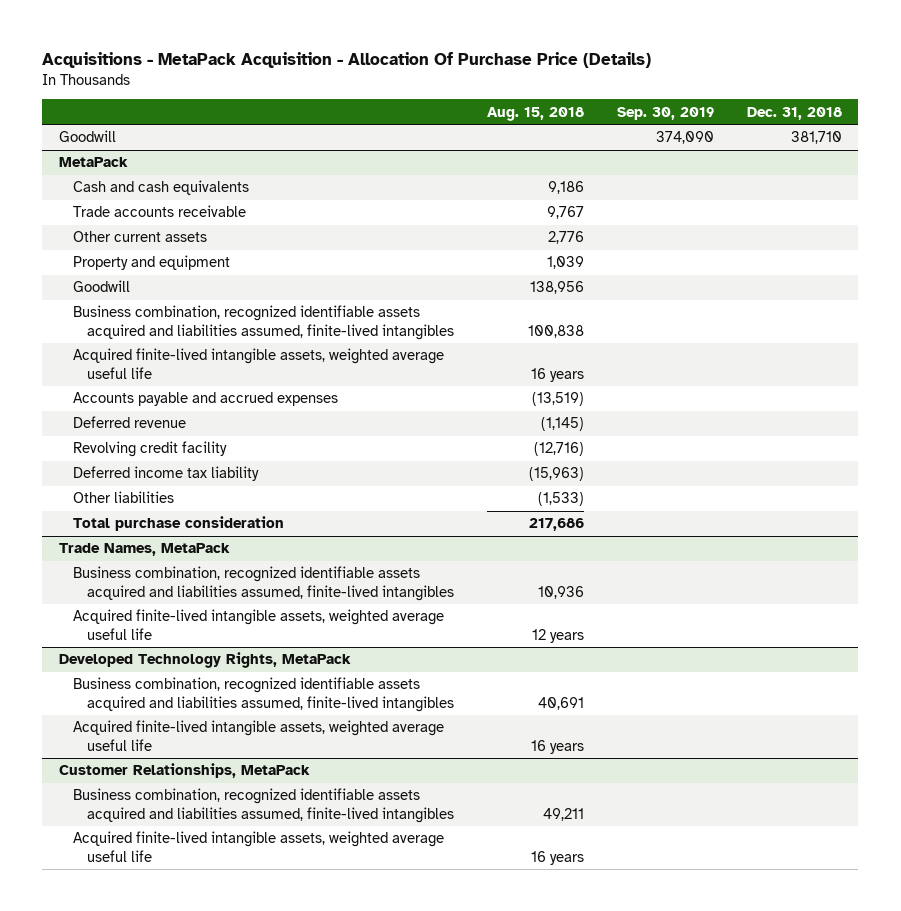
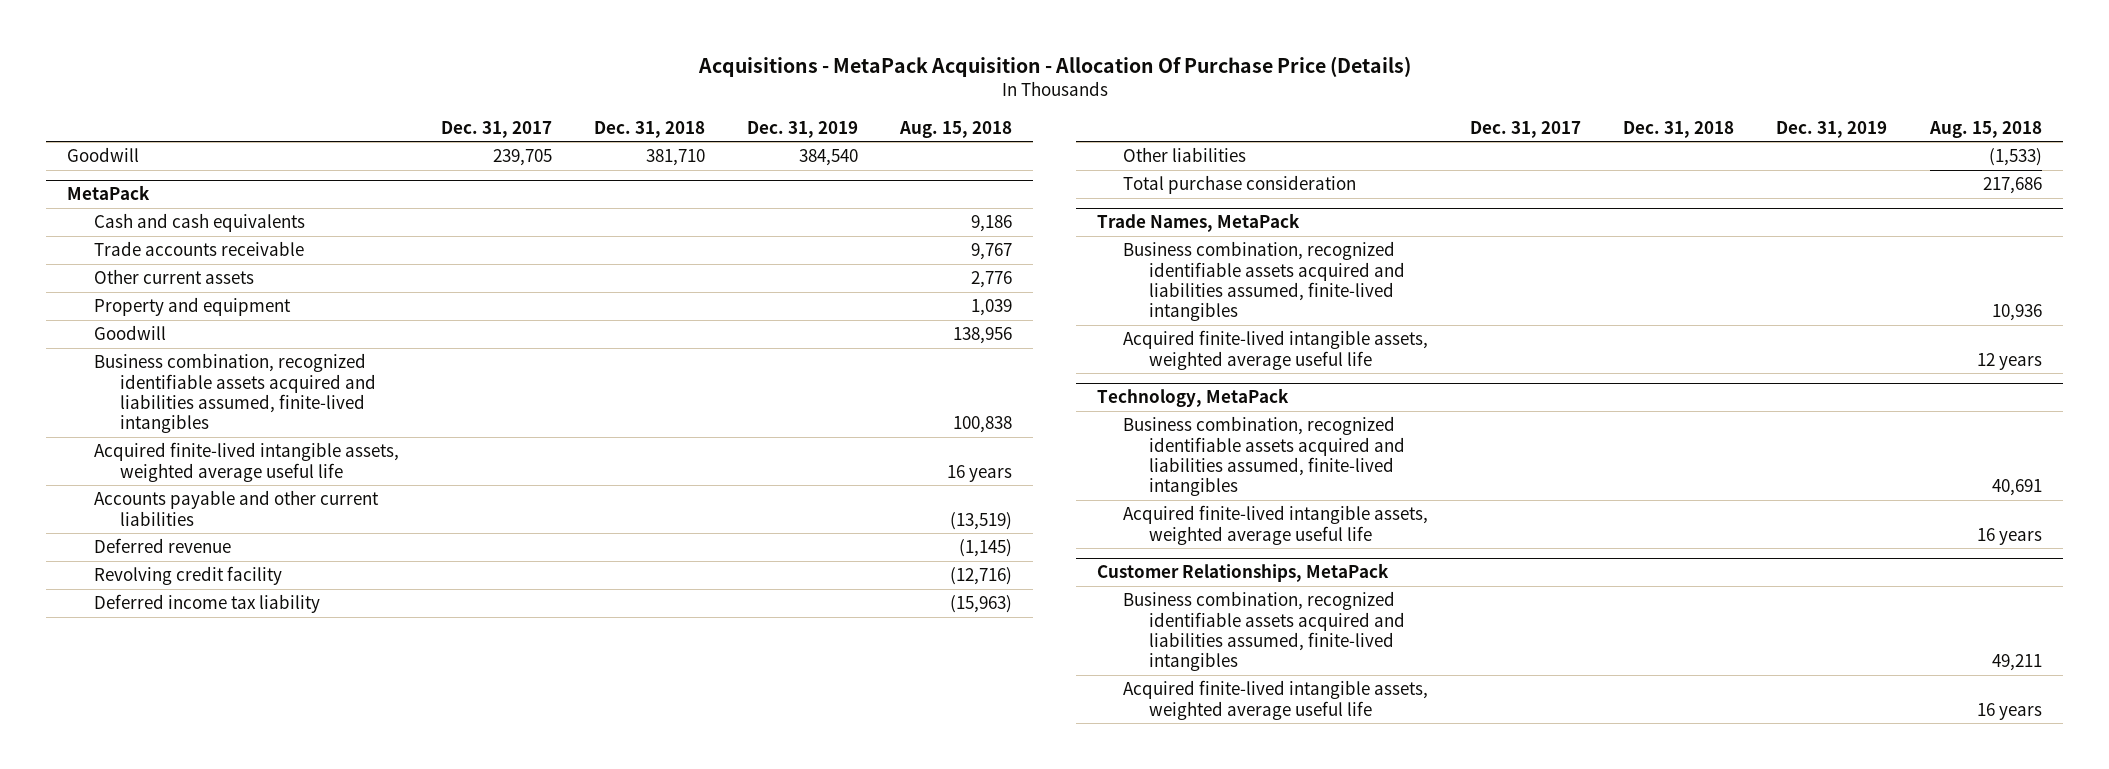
- | Aug. 15, 2018 | Sep. 30, 2019 | Dec. 31, 2018
+ | Dec. 31, 2017 | Dec. 31, 2018 | Dec. 31, 2019 | Aug. 15, 2018
@ MetaPack
- Accounts payable and accrued expenses | (13,519) | |
+ Accounts payable and other current liabilities | | | | (13,519)
- Developed Technology Rights, MetaPack
+ Technology, MetaPack

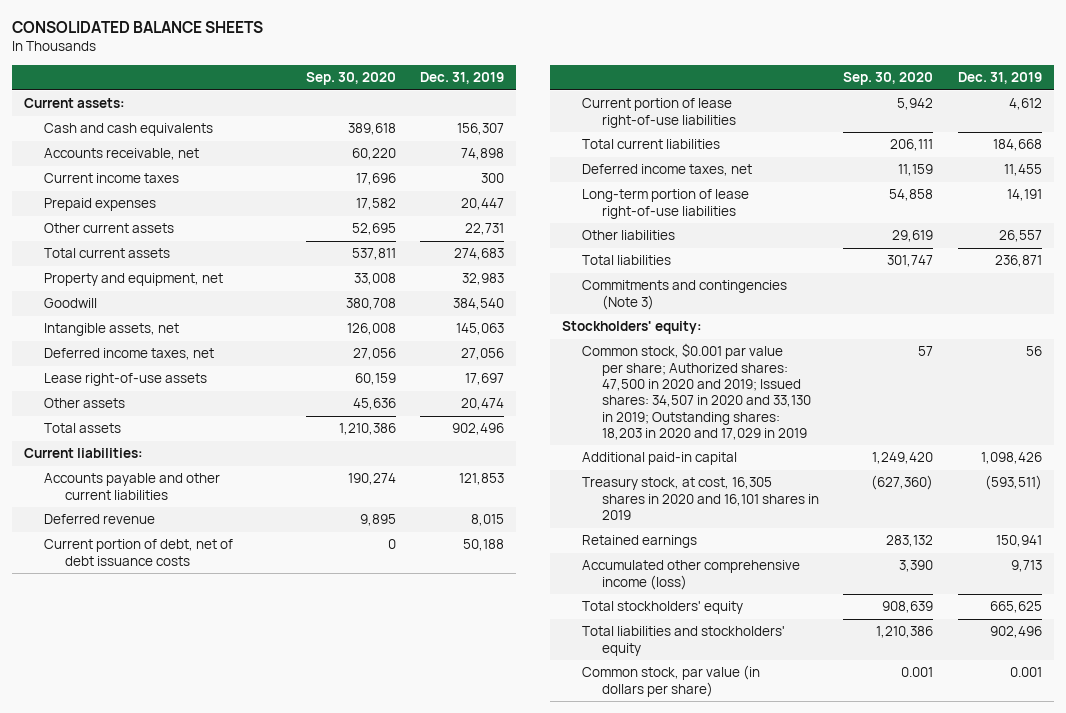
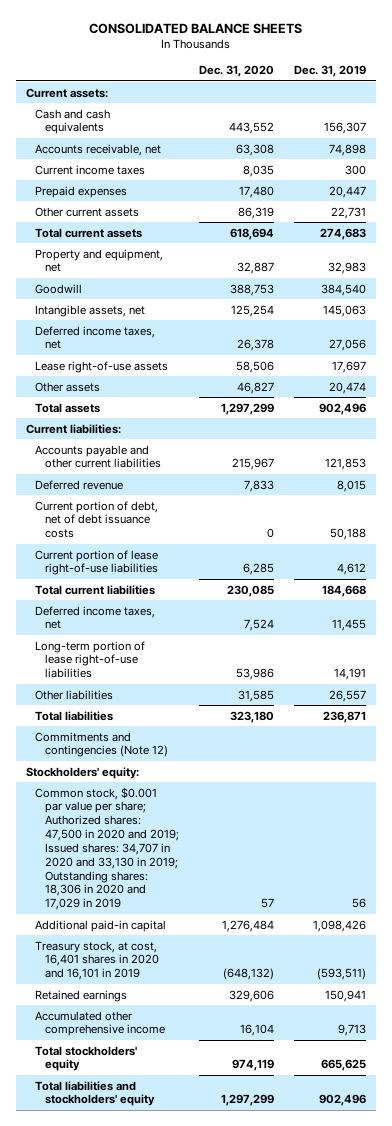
- | Sep. 30, 2020 | Dec. 31, 2019
+ | Dec. 31, 2020 | Dec. 31, 2019
- Commitments and contingencies (Note 3)
+ Commitments and contingencies (Note 12)
- Common stock, $0.001 par value per share; Authorized shares: 47,500 in 2020 and 2019; Issued shares: 34,507 in 2020 and 33,130 in 2019; Outstanding shares: 18,203 in 2020 and 17,029 in 2019 | 57 | 56
+ Common stock, $0.001 par value per share; Authorized shares: 47,500 in 2020 and 2019; Issued shares: 34,707 in 2020 and 33,130 in 2019; Outstanding shares: 18,306 in 2020 and 17,029 in 2019 | 57 | 56
- Treasury stock, at cost, 16,305 shares in 2020 and 16,101 shares in 2019 | (627,360) | (593,511)
+ Treasury stock, at cost, 16,401 shares in 2020 and 16,101 in 2019 | (648,132) | (593,511)
- Accumulated other comprehensive income (loss) | 3,390 | 9,713
+ Accumulated other comprehensive income | 16,104 | 9,713
- Common stock, par value (in dollars per share) | 0.001 | 0.001

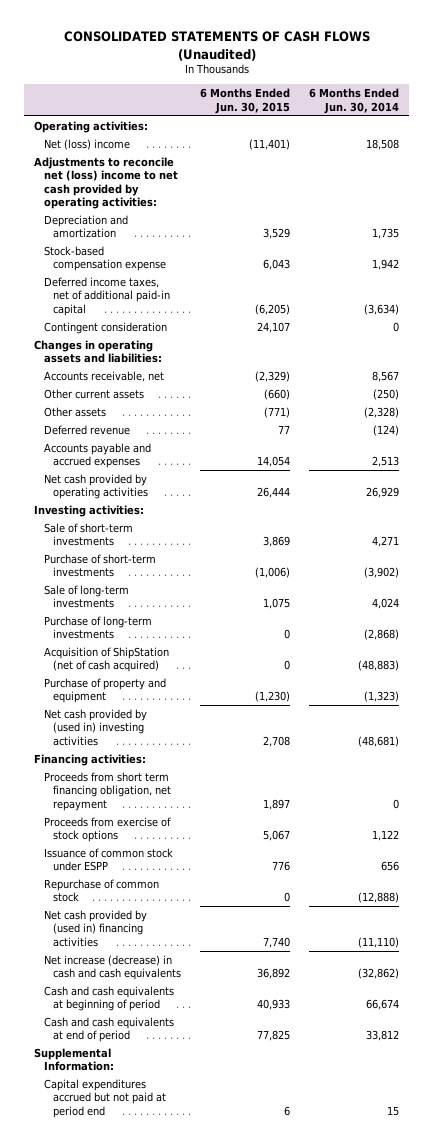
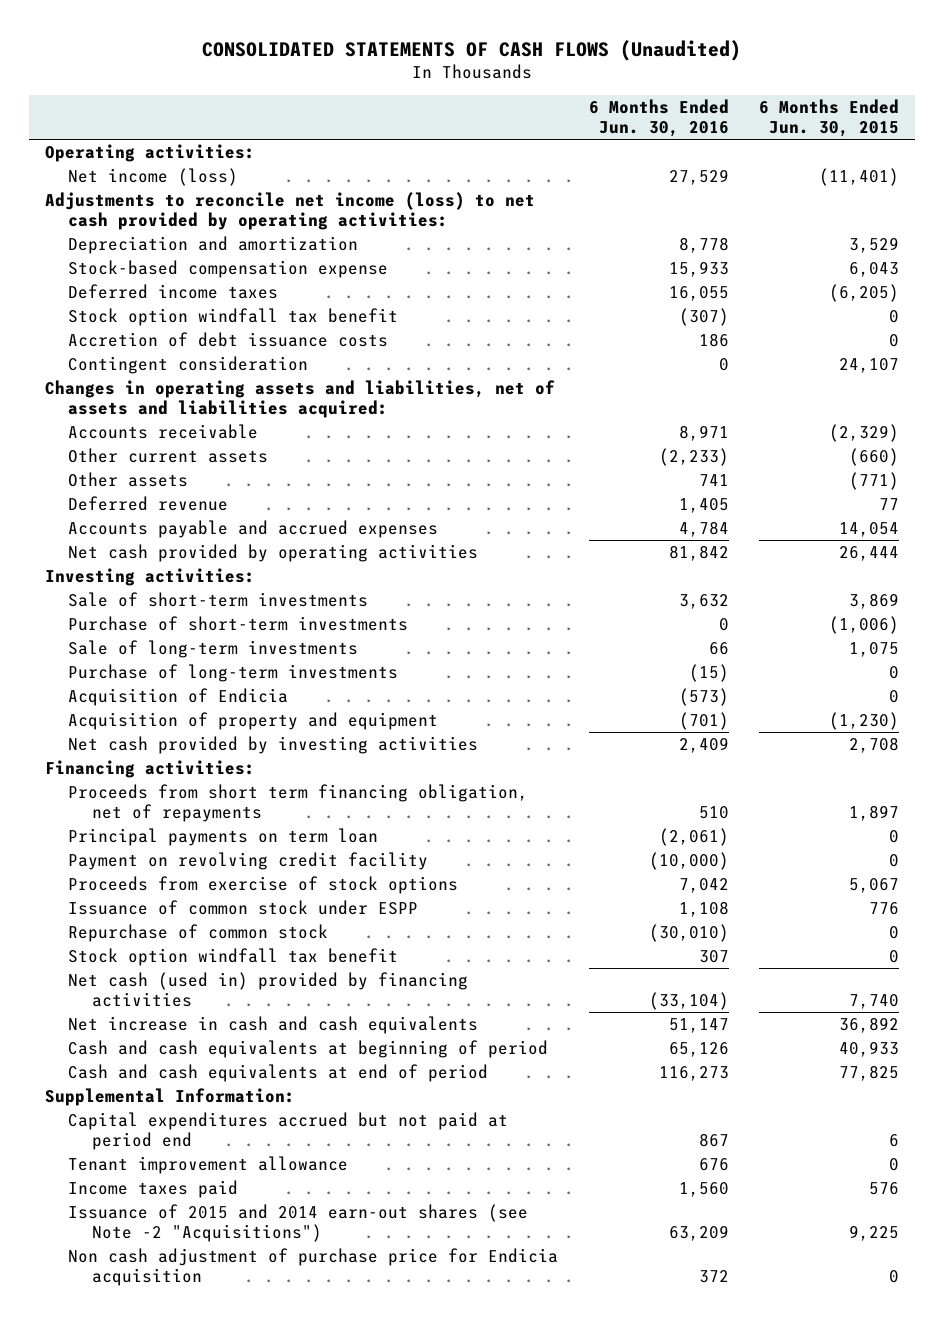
- | 6 Months Ended Jun. 30, 2015 | 6 Months Ended Jun. 30, 2014
+ | 6 Months Ended Jun. 30, 2016 | 6 Months Ended Jun. 30, 2015
- Net (loss) income | (11,401) | 18,508
- Adjustments to reconcile net (loss) income to net cash provided by operating activities:
+ Net income (loss) | 27,529 | (11,401)
+ Adjustments to reconcile net income (loss) to net cash provided by operating activities:
- Deferred income taxes, net of additional paid-in capital | (6,205) | (3,634)
+ Deferred income taxes | 16,055 | (6,205)
+ Stock option windfall tax benefit | (307) | 0
+ Accretion of debt issuance costs | 186 | 0
- Changes in operating assets and liabilities:
- Accounts receivable, net | (2,329) | 8,567
+ Changes in operating assets and liabilities, net of assets and liabilities acquired:
+ Accounts receivable | 8,971 | (2,329)
- Acquisition of ShipStation (net of cash acquired) | 0 | (48,883)
- Purchase of property and equipment | (1,230) | (1,323)
- Net cash provided by (used in) investing activities | 2,708 | (48,681)
+ Acquisition of Endicia | (573) | 0
+ Acquisition of property and equipment | (701) | (1,230)
+ Net cash provided by investing activities | 2,409 | 2,708
- Proceeds from short term financing obligation, net repayment | 1,897 | 0
+ Proceeds from short term financing obligation, net of repayments | 510 | 1,897
+ Principal payments on term loan | (2,061) | 0
+ Payment on revolving credit facility | (10,000) | 0
- Net cash provided by (used in) financing activities | 7,740 | (11,110)
- Net increase (decrease) in cash and cash equivalents | 36,892 | (32,862)
+ Stock option windfall tax benefit | 307 | 0
+ Net cash (used in) provided by financing activities | (33,104) | 7,740
+ Net increase in cash and cash equivalents | 51,147 | 36,892
+ Tenant improvement allowance | 676 | 0
+ Income taxes paid | 1,560 | 576
+ Issuance of 2015 and 2014 earn-out shares (see Note -2 "Acquisitions") | 63,209 | 9,225
+ Non cash adjustment of purchase price for Endicia acquisition | 372 | 0

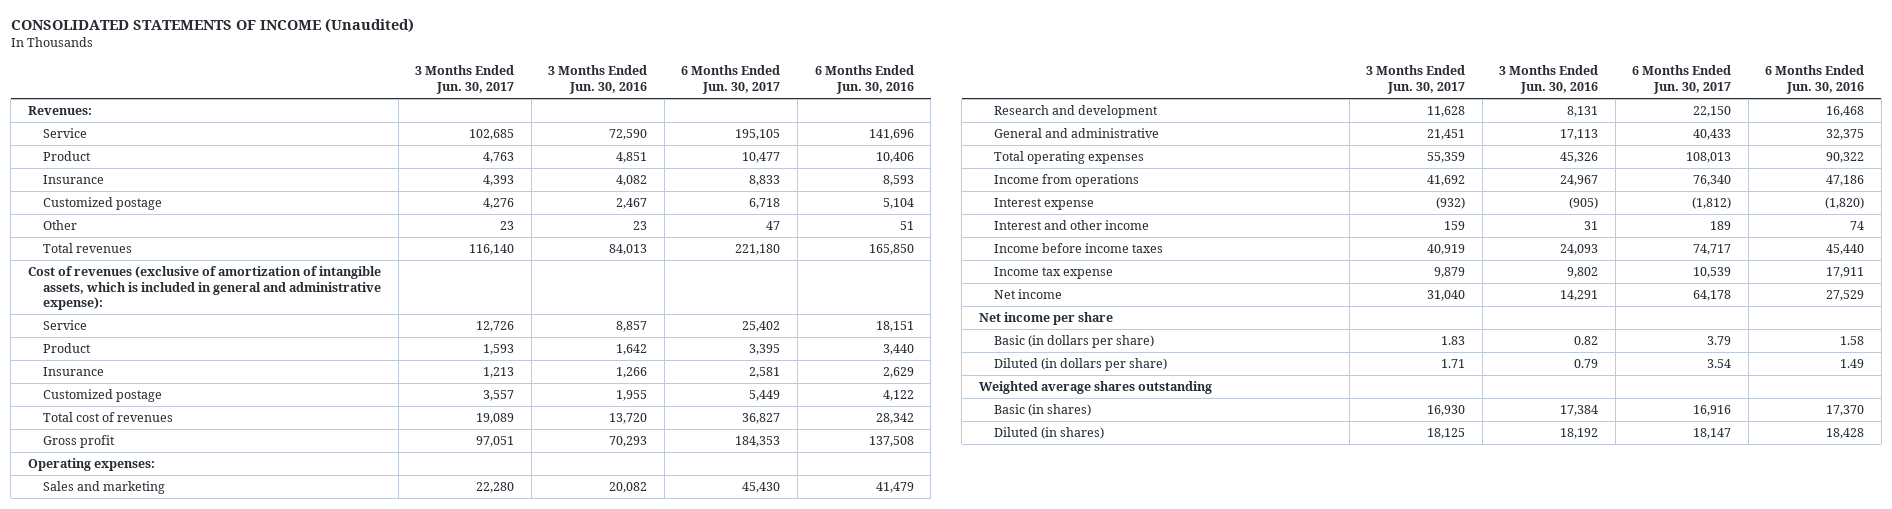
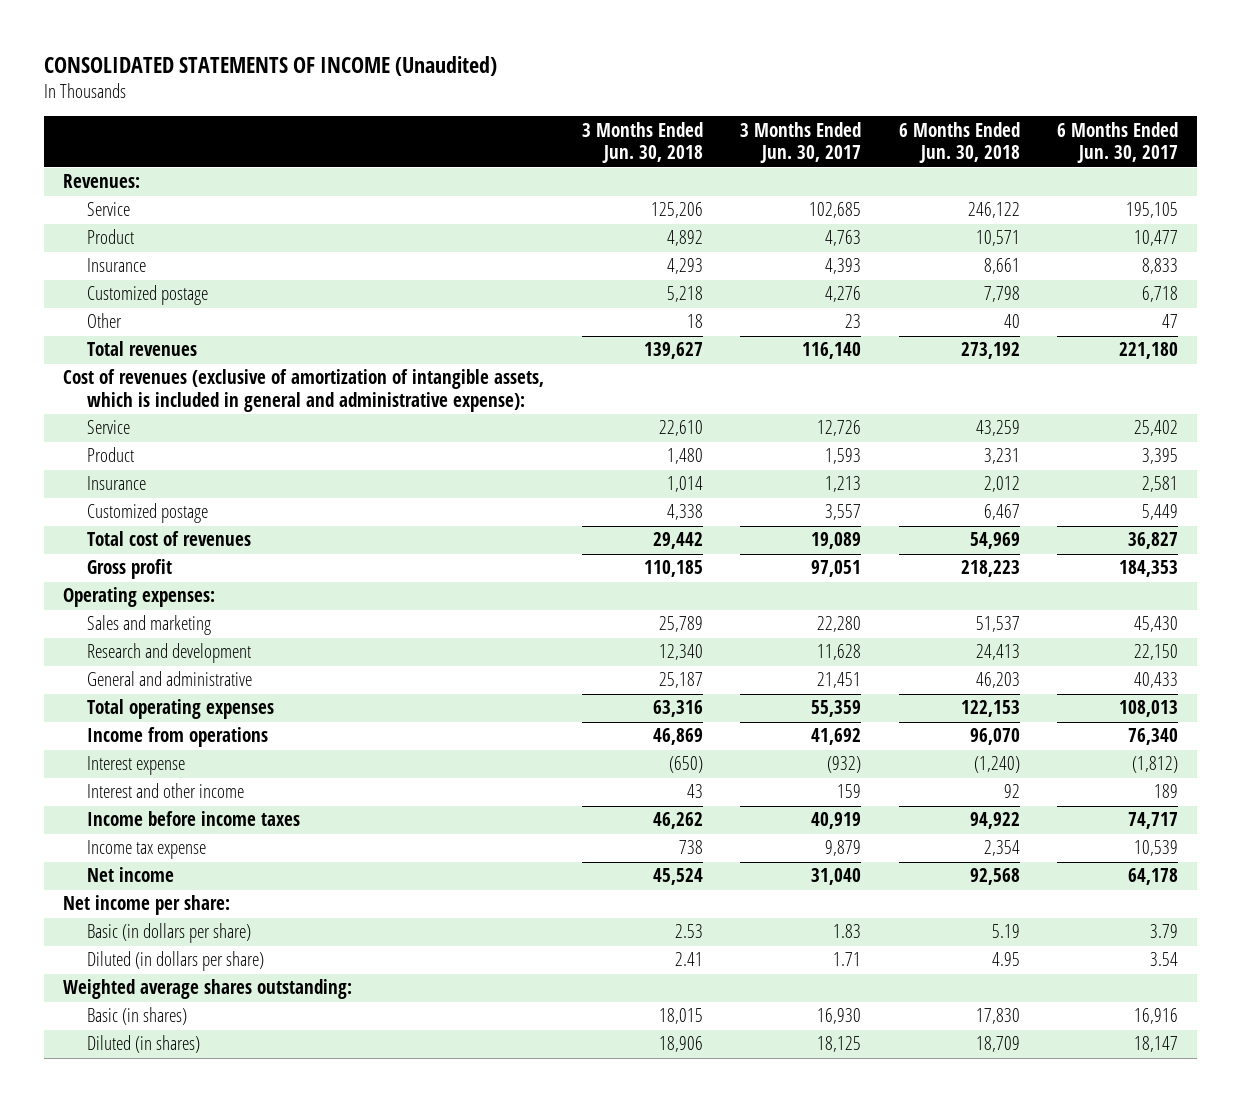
- | 3 Months Ended Jun. 30, 2017 | 3 Months Ended Jun. 30, 2016 | 6 Months Ended Jun. 30, 2017 | 6 Months Ended Jun. 30, 2016
+ | 3 Months Ended Jun. 30, 2018 | 3 Months Ended Jun. 30, 2017 | 6 Months Ended Jun. 30, 2018 | 6 Months Ended Jun. 30, 2017
- Net income per share
+ Net income per share:
- Weighted average shares outstanding
+ Weighted average shares outstanding:

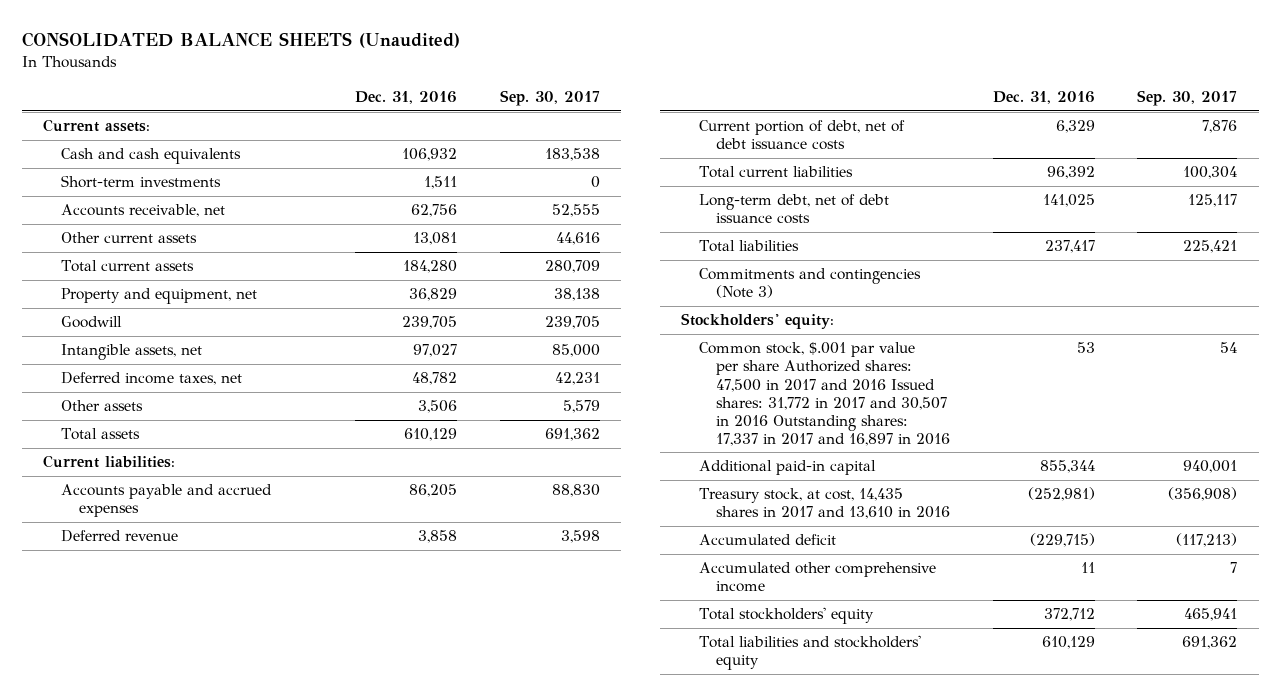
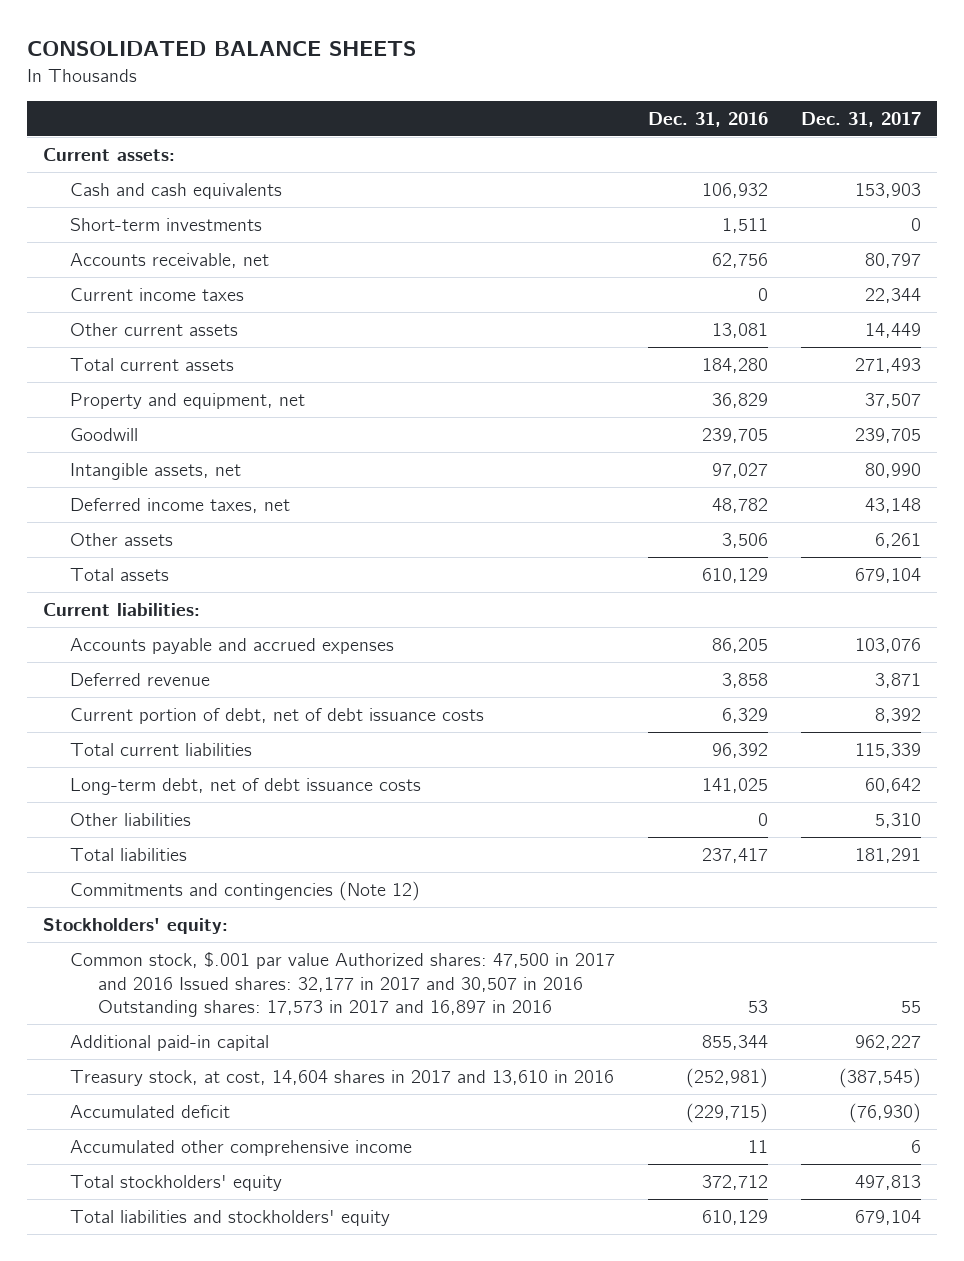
- CONSOLIDATED BALANCE SHEETS (Unaudited)
+ CONSOLIDATED BALANCE SHEETS
- | Dec. 31, 2016 | Sep. 30, 2017
+ | Dec. 31, 2016 | Dec. 31, 2017
+ Current income taxes | 0 | 22,344
+ Other liabilities | 0 | 5,310
- Commitments and contingencies (Note 3)
+ Commitments and contingencies (Note 12)
- Common stock, $.001 par value per share Authorized shares: 47,500 in 2017 and 2016 Issued shares: 31,772 in 2017 and 30,507 in 2016 Outstanding shares: 17,337 in 2017 and 16,897 in 2016 | 53 | 54
+ Common stock, $.001 par value Authorized shares: 47,500 in 2017 and 2016 Issued shares: 32,177 in 2017 and 30,507 in 2016 Outstanding shares: 17,573 in 2017 and 16,897 in 2016 | 53 | 55
- Treasury stock, at cost, 14,435 shares in 2017 and 13,610 in 2016 | (252,981) | (356,908)
+ Treasury stock, at cost, 14,604 shares in 2017 and 13,610 in 2016 | (252,981) | (387,545)

